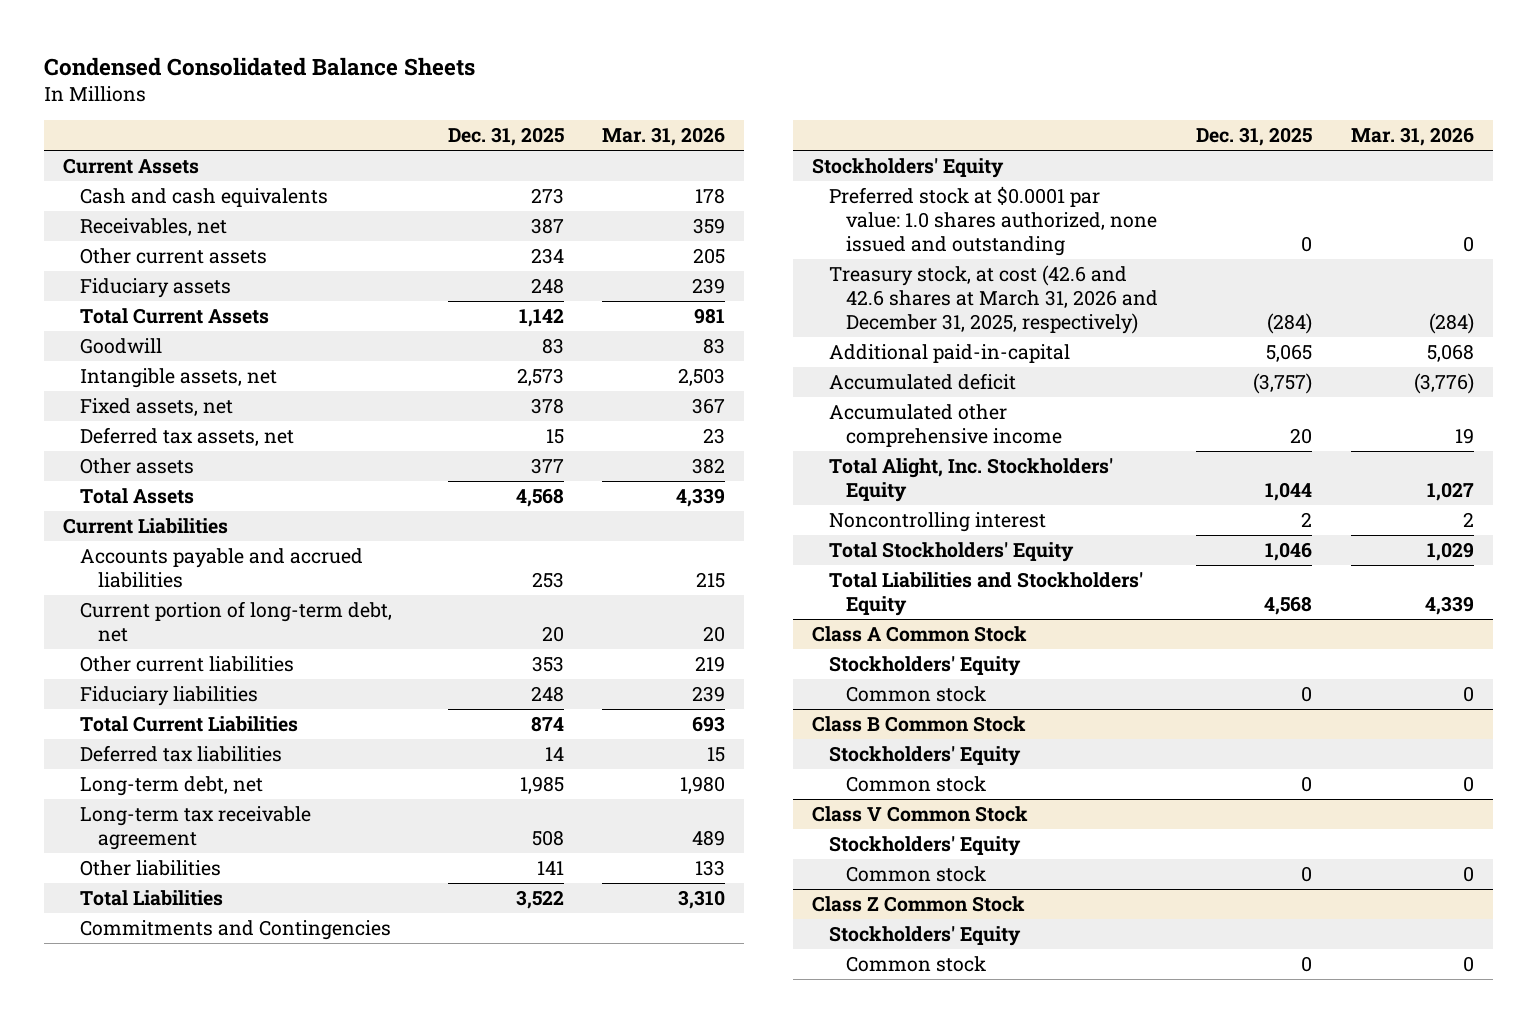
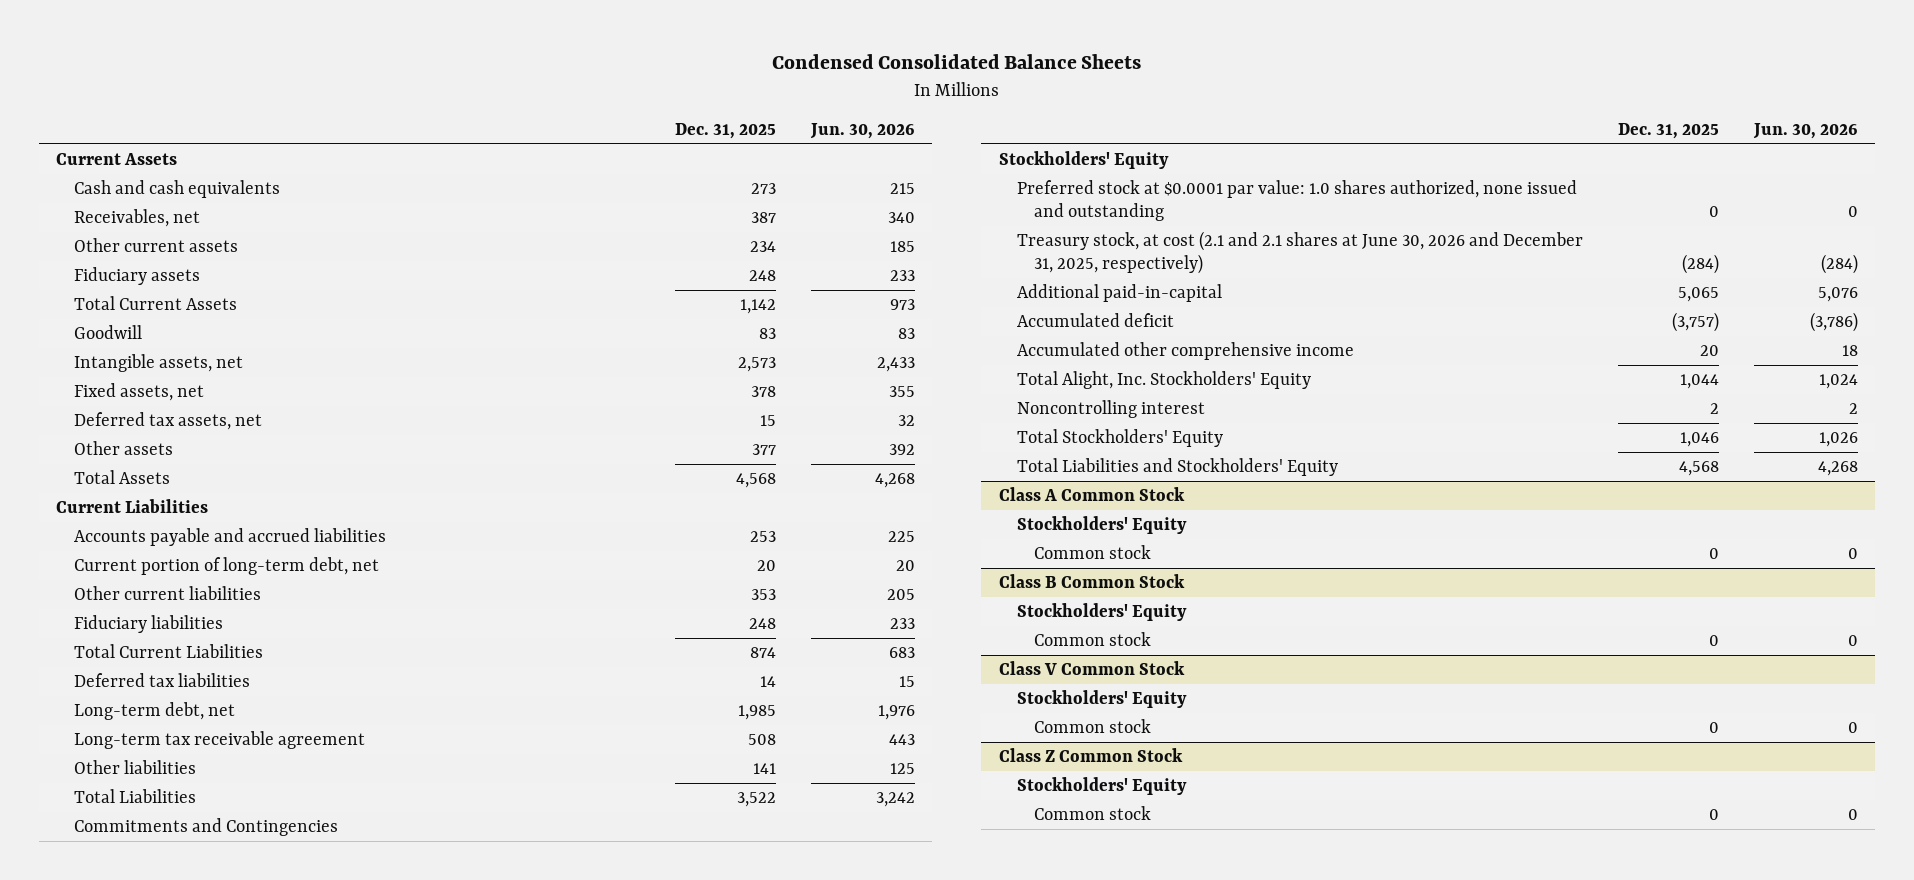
- | Dec. 31, 2025 | Mar. 31, 2026
+ | Dec. 31, 2025 | Jun. 30, 2026
- Treasury stock, at cost (42.6 and 42.6 shares at March 31, 2026 and December 31, 2025, respectively) | (284) | (284)
+ Treasury stock, at cost (2.1 and 2.1 shares at June 30, 2026 and December 31, 2025, respectively) | (284) | (284)

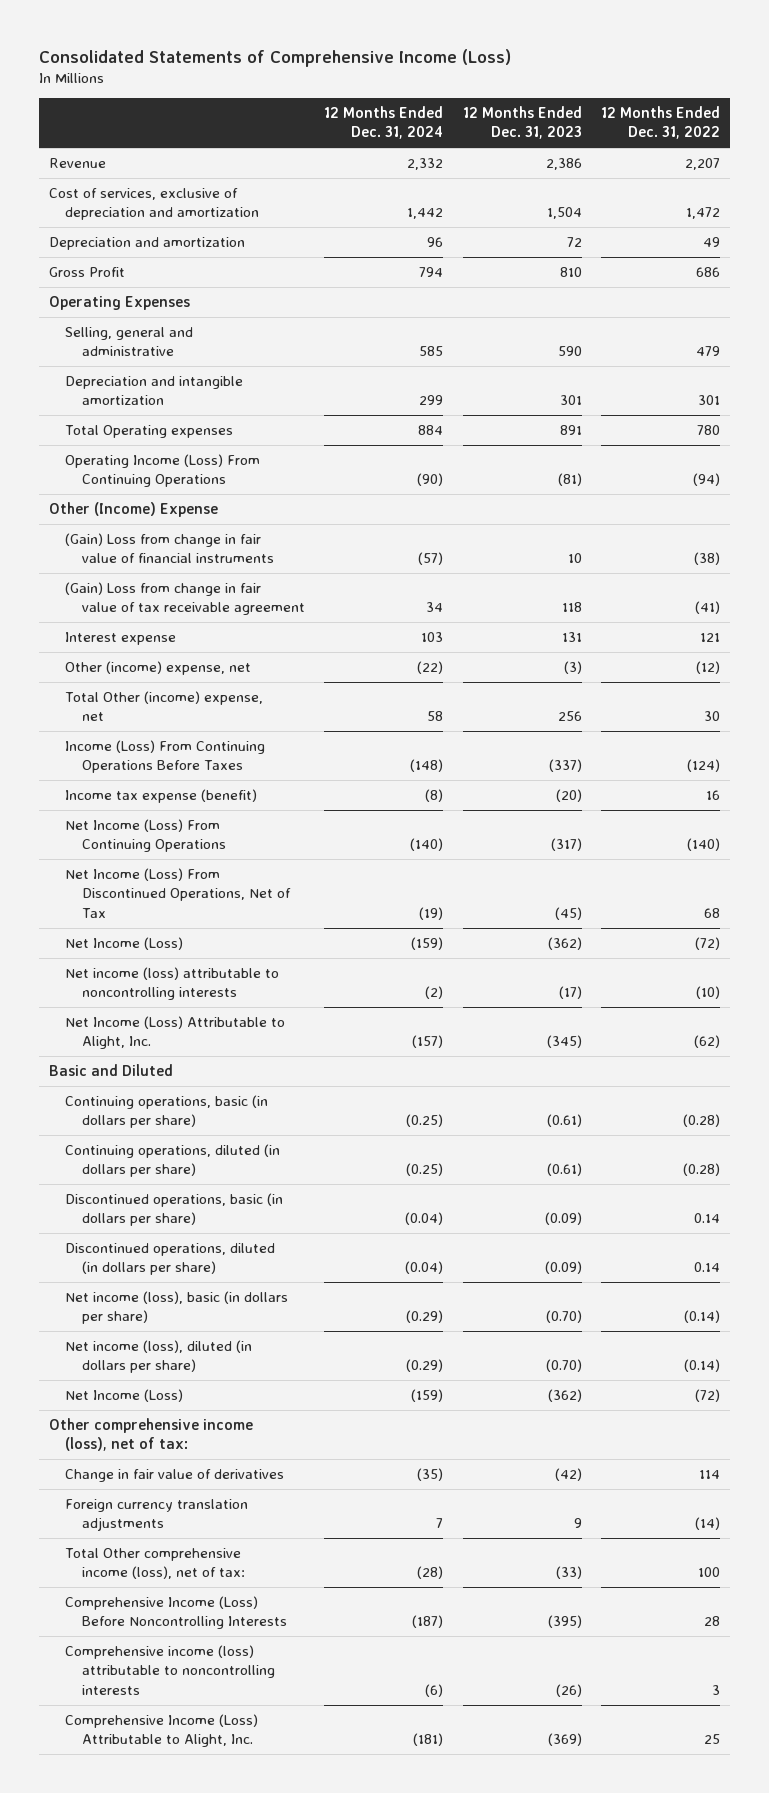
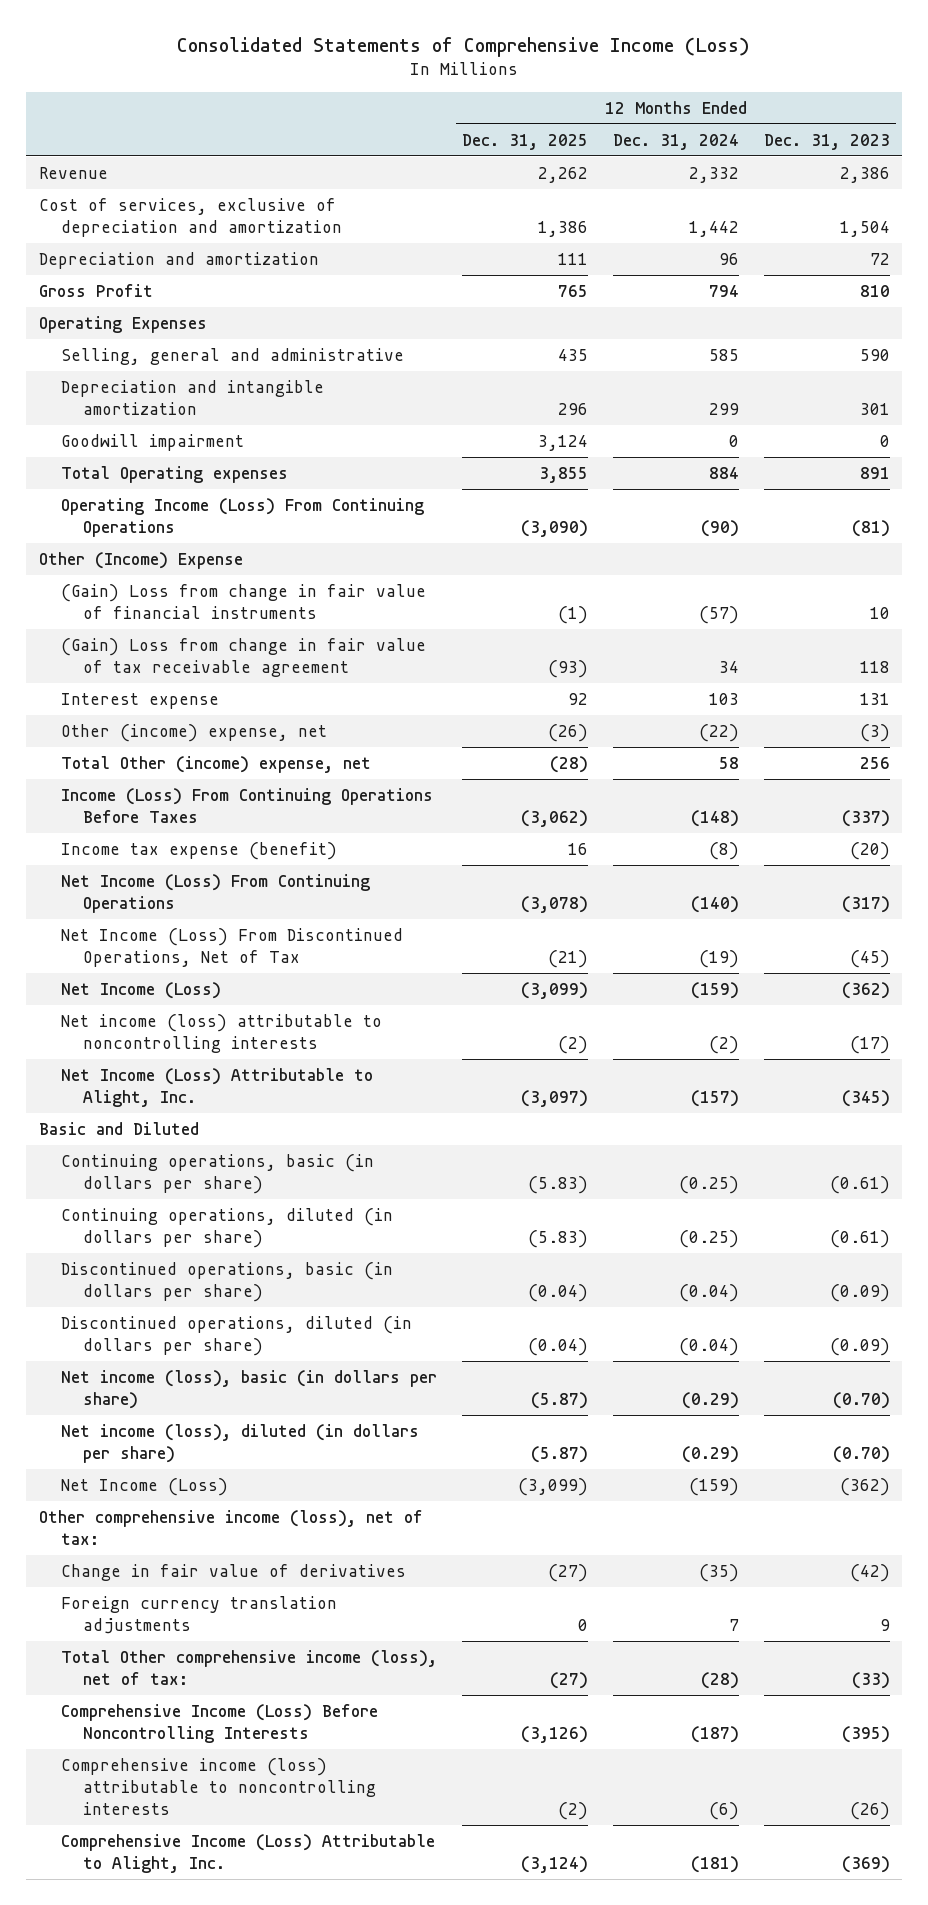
- | 12 Months Ended Dec. 31, 2024 | 12 Months Ended Dec. 31, 2023 | 12 Months Ended Dec. 31, 2022
+ | 12 Months Ended Dec. 31, 2025 | 12 Months Ended Dec. 31, 2024 | 12 Months Ended Dec. 31, 2023
+ Goodwill impairment | 3,124 | 0 | 0

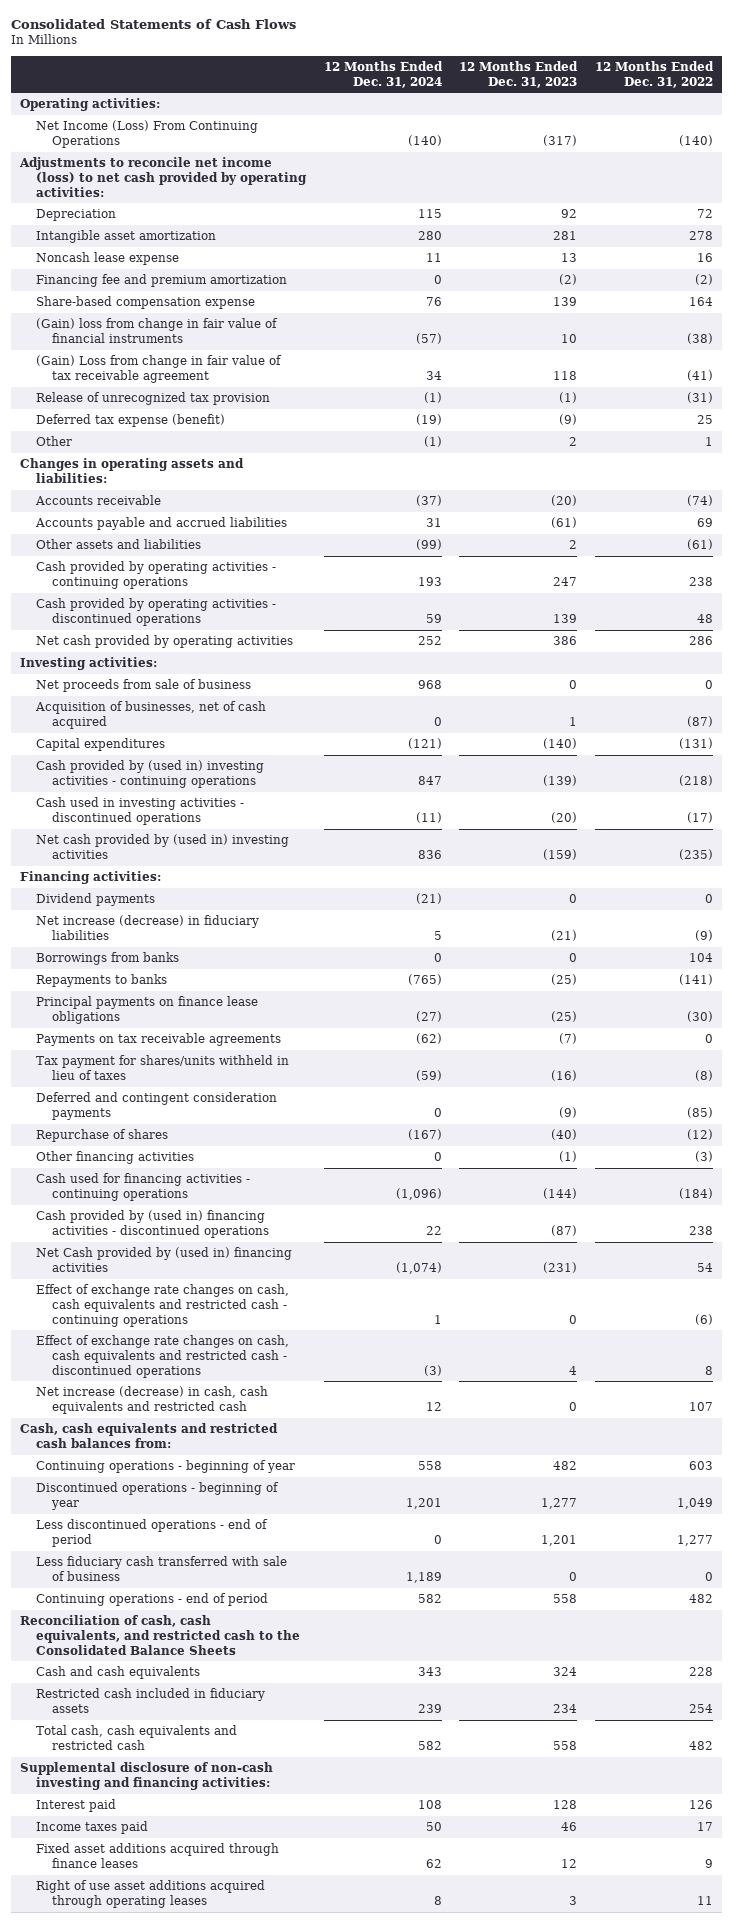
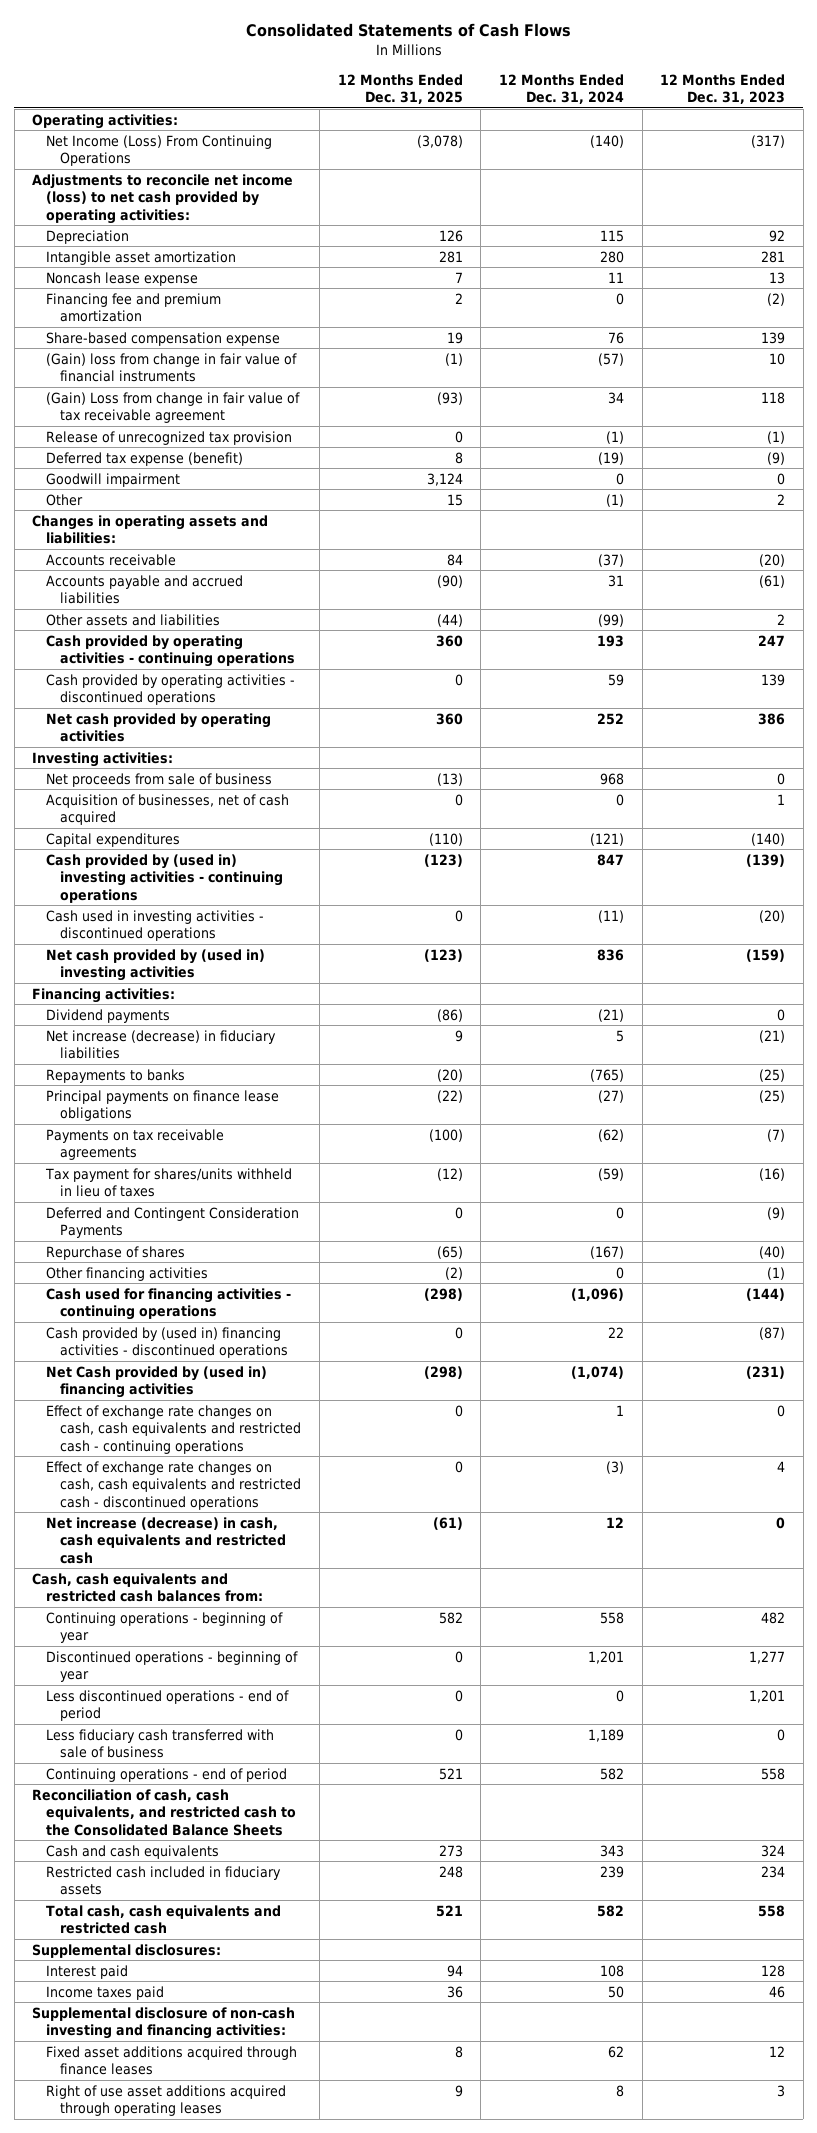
- | 12 Months Ended Dec. 31, 2024 | 12 Months Ended Dec. 31, 2023 | 12 Months Ended Dec. 31, 2022
+ | 12 Months Ended Dec. 31, 2025 | 12 Months Ended Dec. 31, 2024 | 12 Months Ended Dec. 31, 2023
+ Goodwill impairment | 3,124 | 0 | 0
- Borrowings from banks | 0 | 0 | 104
- Deferred and contingent consideration payments | 0 | (9) | (85)
+ Deferred and Contingent Consideration Payments | 0 | 0 | (9)
+ Supplemental disclosures:
moved down: Supplemental disclosure of non-cash investing and financing activities:

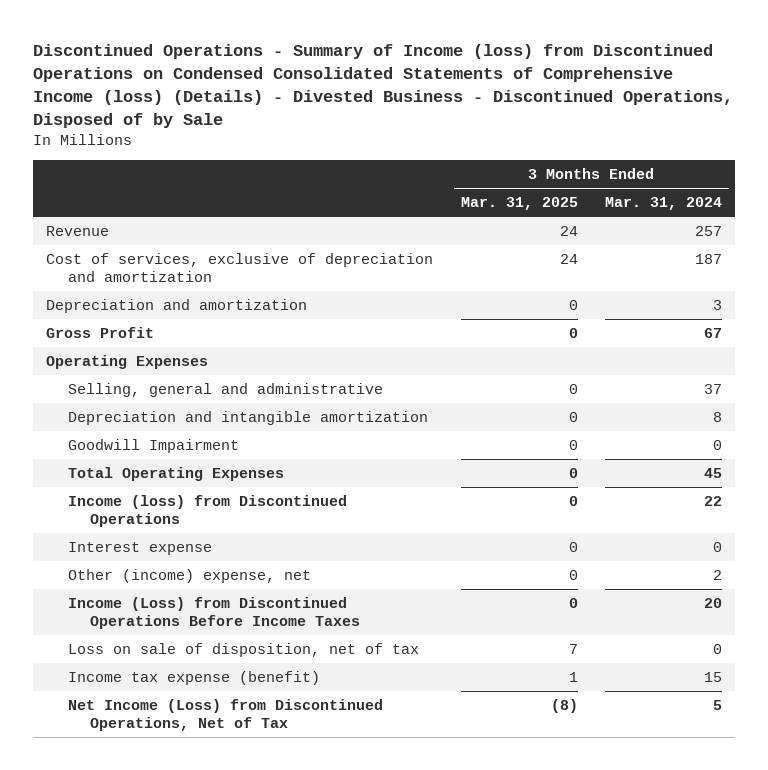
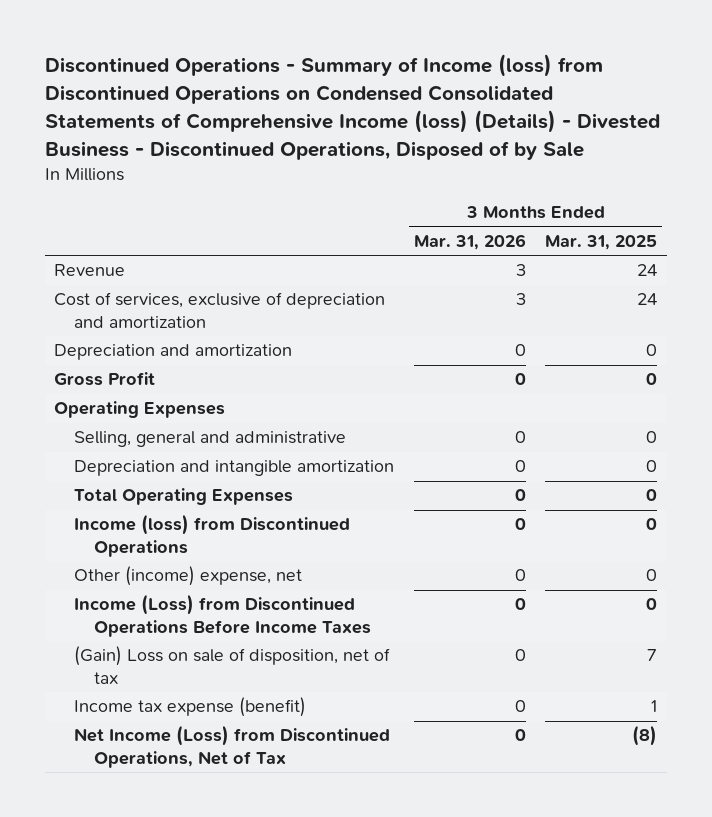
- | 3 Months Ended Mar. 31, 2025 | 3 Months Ended Mar. 31, 2024
+ | 3 Months Ended Mar. 31, 2026 | 3 Months Ended Mar. 31, 2025
- Goodwill Impairment | 0 | 0
- Interest expense | 0 | 0
- Loss on sale of disposition, net of tax | 7 | 0
+ (Gain) Loss on sale of disposition, net of tax | 0 | 7

